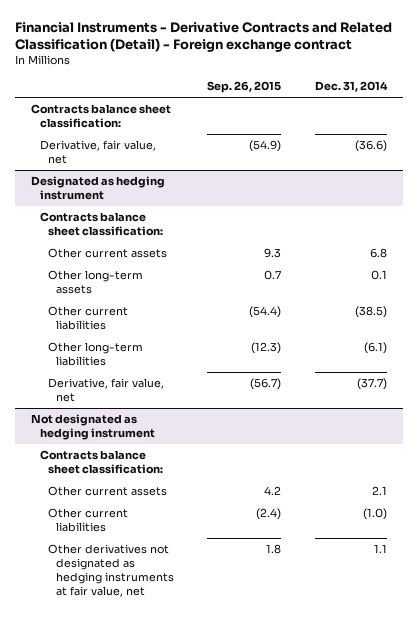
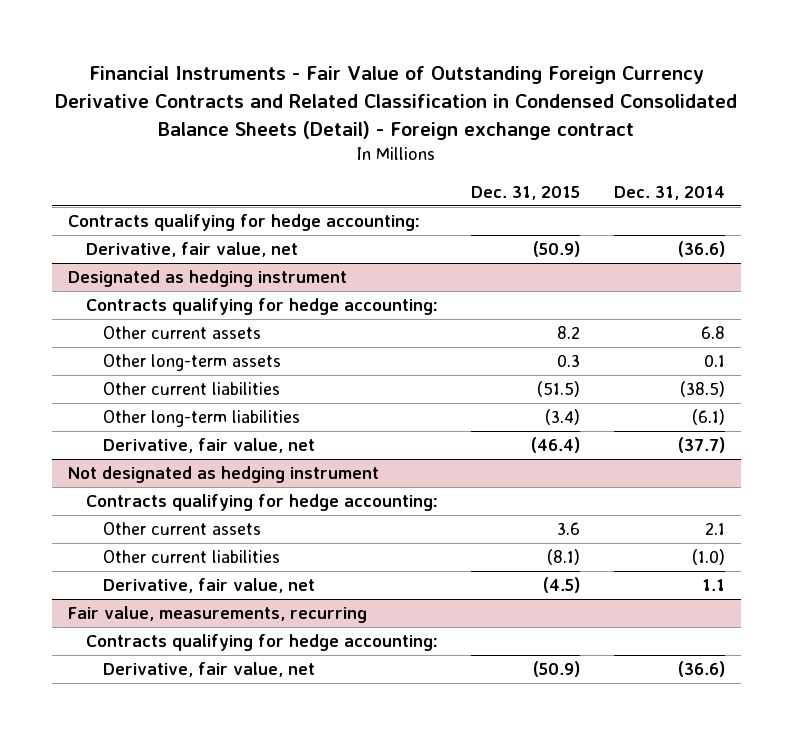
- Financial Instruments - Derivative Contracts and Related Classification (Detail) - Foreign exchange contract
+ Financial Instruments - Fair Value of Outstanding Foreign Currency Derivative Contracts and Related Classification in Condensed Consolidated Balance Sheets (Detail) - Foreign exchange contract
- | Sep. 26, 2015 | Dec. 31, 2014
+ | Dec. 31, 2015 | Dec. 31, 2014
- Contracts balance sheet classification:
+ Contracts qualifying for hedge accounting:
@ Designated as hedging instrument
- Contracts balance sheet classification:
+ Contracts qualifying for hedge accounting:
@ Not designated as hedging instrument
- Contracts balance sheet classification:
+ Contracts qualifying for hedge accounting:
- Other derivatives not designated as hedging instruments at fair value, net | 1.8 | 1.1
+ Derivative, fair value, net | (4.5) | 1.1
+ Fair value, measurements, recurring
+ Contracts qualifying for hedge accounting:
+ Derivative, fair value, net | (50.9) | (36.6)

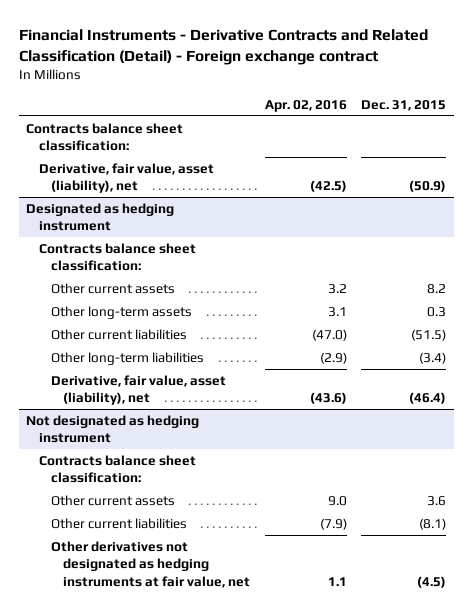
- Financial Instruments - Fair Value of Outstanding Foreign Currency Derivative Contracts and Related Classification in Condensed Consolidated Balance Sheets (Detail) - Foreign exchange contract
+ Financial Instruments - Derivative Contracts and Related Classification (Detail) - Foreign exchange contract
- | Dec. 31, 2015 | Dec. 31, 2014
+ | Apr. 02, 2016 | Dec. 31, 2015
- Contracts qualifying for hedge accounting:
- Derivative, fair value, net | (50.9) | (36.6)
+ Contracts balance sheet classification:
+ Derivative, fair value, asset (liability), net | (42.5) | (50.9)
@ Designated as hedging instrument
- Contracts qualifying for hedge accounting:
+ Contracts balance sheet classification:
- Derivative, fair value, net | (46.4) | (37.7)
+ Derivative, fair value, asset (liability), net | (43.6) | (46.4)
@ Not designated as hedging instrument
- Contracts qualifying for hedge accounting:
+ Contracts balance sheet classification:
- Derivative, fair value, net | (4.5) | 1.1
- Fair value, measurements, recurring
- Contracts qualifying for hedge accounting:
- Derivative, fair value, net | (50.9) | (36.6)
@ Not designated as hedging instrument
+ Other derivatives not designated as hedging instruments at fair value, net | 1.1 | (4.5)

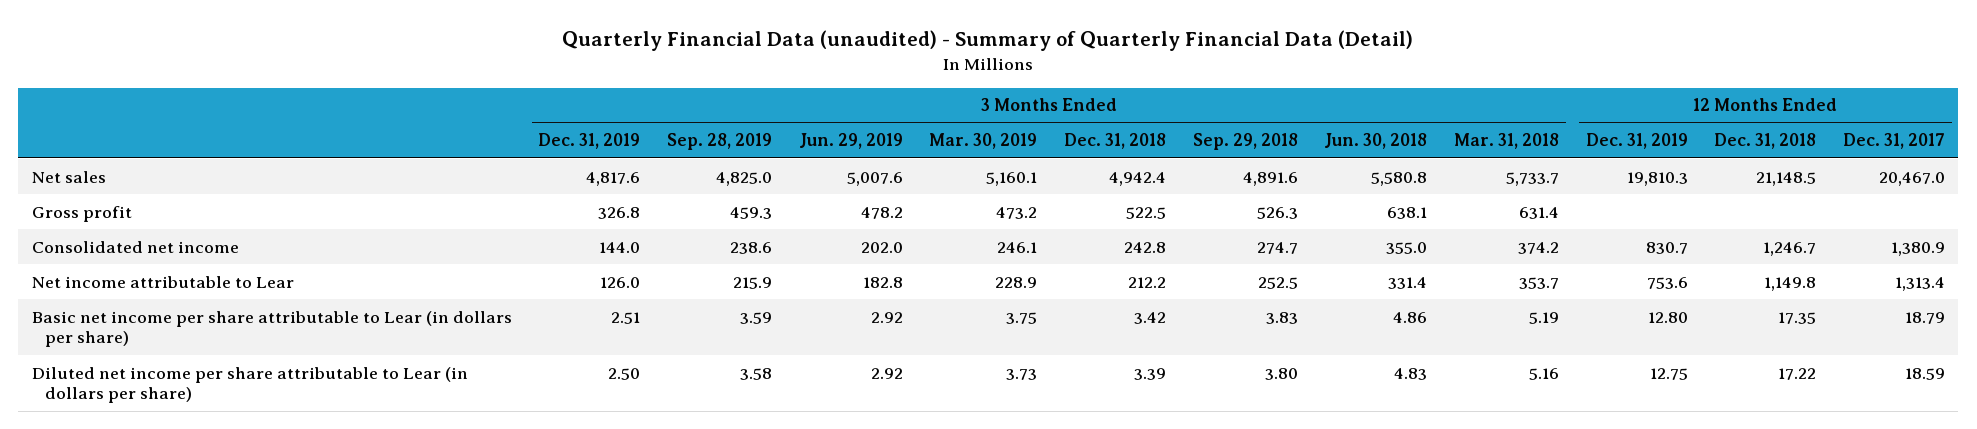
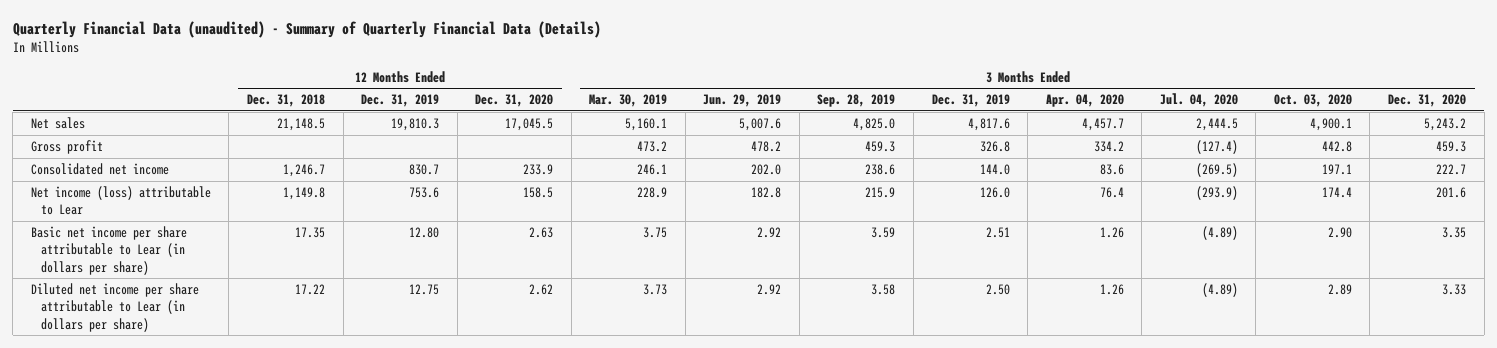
- Quarterly Financial Data (unaudited) - Summary of Quarterly Financial Data (Detail)
+ Quarterly Financial Data (unaudited) - Summary of Quarterly Financial Data (Details)
- | 3 Months Ended Dec. 31, 2019 | 3 Months Ended Sep. 28, 2019 | 3 Months Ended Jun. 29, 2019 | 3 Months Ended Mar. 30, 2019 | 3 Months Ended Dec. 31, 2018 | 3 Months Ended Sep. 29, 2018 | 3 Months Ended Jun. 30, 2018 | 3 Months Ended Mar. 31, 2018 | 12 Months Ended Dec. 31, 2019 | 12 Months Ended Dec. 31, 2018 | 12 Months Ended Dec. 31, 2017
+ | 12 Months Ended Dec. 31, 2018 | 12 Months Ended Dec. 31, 2019 | 12 Months Ended Dec. 31, 2020 | 3 Months Ended Mar. 30, 2019 | 3 Months Ended Jun. 29, 2019 | 3 Months Ended Sep. 28, 2019 | 3 Months Ended Dec. 31, 2019 | 3 Months Ended Apr. 04, 2020 | 3 Months Ended Jul. 04, 2020 | 3 Months Ended Oct. 03, 2020 | 3 Months Ended Dec. 31, 2020
- Net income attributable to Lear | 126.0 | 215.9 | 182.8 | 228.9 | 212.2 | 252.5 | 331.4 | 353.7 | 753.6 | 1,149.8 | 1,313.4
+ Net income (loss) attributable to Lear | 1,149.8 | 753.6 | 158.5 | 228.9 | 182.8 | 215.9 | 126.0 | 76.4 | (293.9) | 174.4 | 201.6

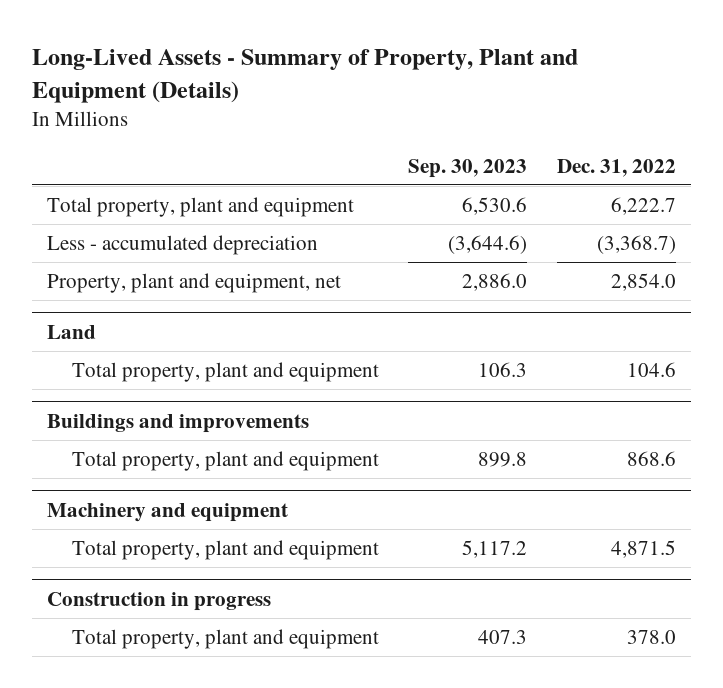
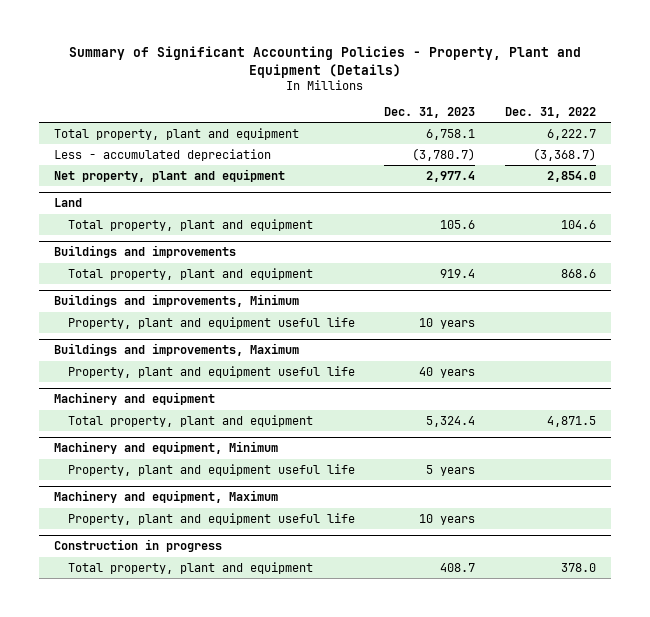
- Long-Lived Assets - Summary of Property, Plant and Equipment (Details)
+ Summary of Significant Accounting Policies - Property, Plant and Equipment (Details)
- | Sep. 30, 2023 | Dec. 31, 2022
+ | Dec. 31, 2023 | Dec. 31, 2022
- Property, plant and equipment, net | 2,886.0 | 2,854.0
+ Net property, plant and equipment | 2,977.4 | 2,854.0
+ Buildings and improvements, Minimum
+ Property, plant and equipment useful life | 10 years |
+ Buildings and improvements, Maximum
+ Property, plant and equipment useful life | 40 years |
+ Machinery and equipment, Minimum
+ Property, plant and equipment useful life | 5 years |
+ Machinery and equipment, Maximum
+ Property, plant and equipment useful life | 10 years |

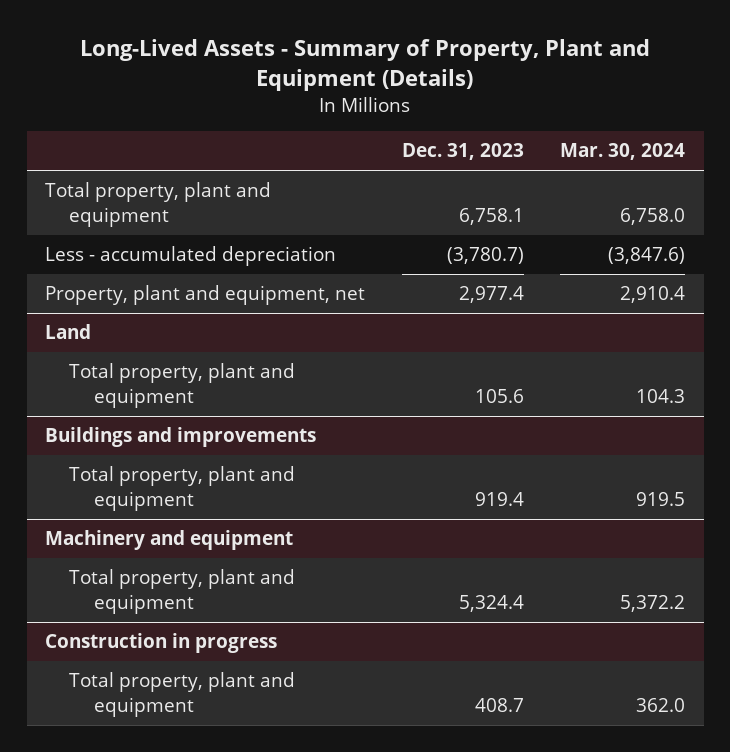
- Summary of Significant Accounting Policies - Property, Plant and Equipment (Details)
+ Long-Lived Assets - Summary of Property, Plant and Equipment (Details)
- | Dec. 31, 2023 | Dec. 31, 2022
+ | Dec. 31, 2023 | Mar. 30, 2024
- Net property, plant and equipment | 2,977.4 | 2,854.0
+ Property, plant and equipment, net | 2,977.4 | 2,910.4
- Buildings and improvements, Minimum
- Property, plant and equipment useful life | 10 years |
- Buildings and improvements, Maximum
- Property, plant and equipment useful life | 40 years |
- Machinery and equipment, Minimum
- Property, plant and equipment useful life | 5 years |
- Machinery and equipment, Maximum
- Property, plant and equipment useful life | 10 years |

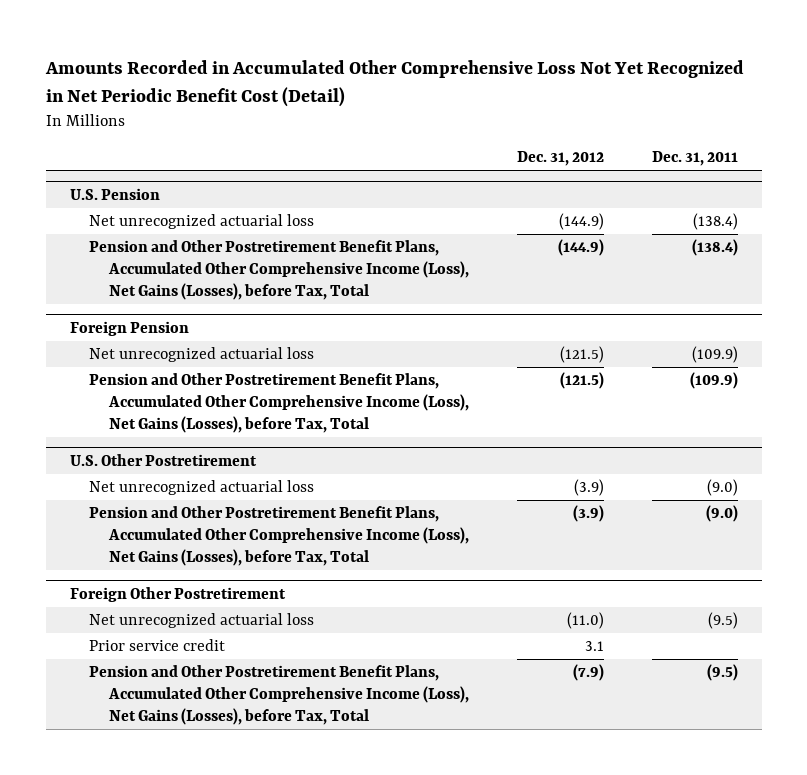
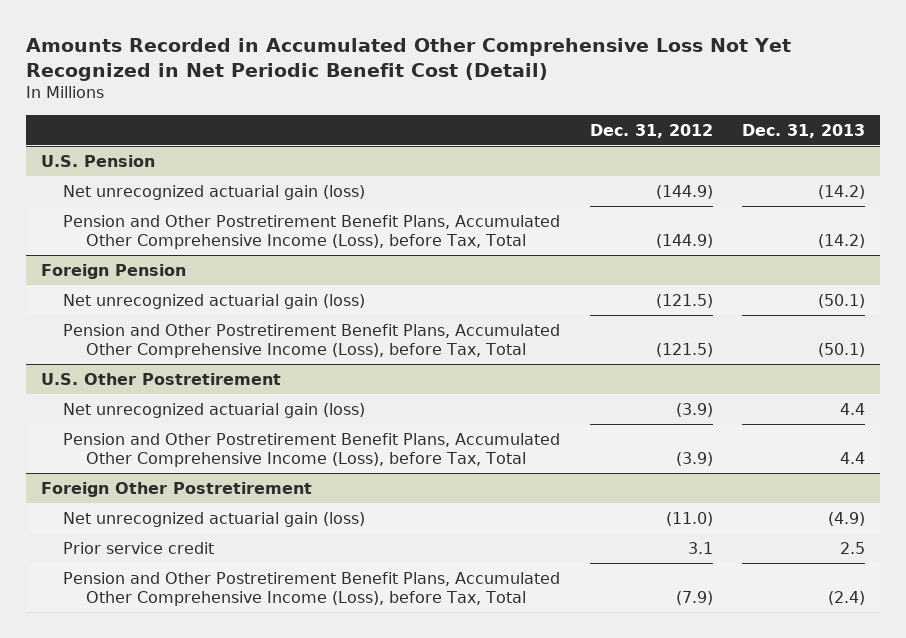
- | Dec. 31, 2012 | Dec. 31, 2011
+ | Dec. 31, 2012 | Dec. 31, 2013
@ U.S. Pension
- Net unrecognized actuarial loss | (144.9) | (138.4)
- Pension and Other Postretirement Benefit Plans, Accumulated Other Comprehensive Income (Loss), Net Gains (Losses), before Tax, Total | (144.9) | (138.4)
+ Net unrecognized actuarial gain (loss) | (144.9) | (14.2)
+ Pension and Other Postretirement Benefit Plans, Accumulated Other Comprehensive Income (Loss), before Tax, Total | (144.9) | (14.2)
@ Foreign Pension
- Net unrecognized actuarial loss | (121.5) | (109.9)
- Pension and Other Postretirement Benefit Plans, Accumulated Other Comprehensive Income (Loss), Net Gains (Losses), before Tax, Total | (121.5) | (109.9)
+ Net unrecognized actuarial gain (loss) | (121.5) | (50.1)
+ Pension and Other Postretirement Benefit Plans, Accumulated Other Comprehensive Income (Loss), before Tax, Total | (121.5) | (50.1)
@ U.S. Other Postretirement
- Net unrecognized actuarial loss | (3.9) | (9.0)
- Pension and Other Postretirement Benefit Plans, Accumulated Other Comprehensive Income (Loss), Net Gains (Losses), before Tax, Total | (3.9) | (9.0)
+ Net unrecognized actuarial gain (loss) | (3.9) | 4.4
+ Pension and Other Postretirement Benefit Plans, Accumulated Other Comprehensive Income (Loss), before Tax, Total | (3.9) | 4.4
@ Foreign Other Postretirement
- Net unrecognized actuarial loss | (11.0) | (9.5)
+ Net unrecognized actuarial gain (loss) | (11.0) | (4.9)
- Pension and Other Postretirement Benefit Plans, Accumulated Other Comprehensive Income (Loss), Net Gains (Losses), before Tax, Total | (7.9) | (9.5)
+ Pension and Other Postretirement Benefit Plans, Accumulated Other Comprehensive Income (Loss), before Tax, Total | (7.9) | (2.4)

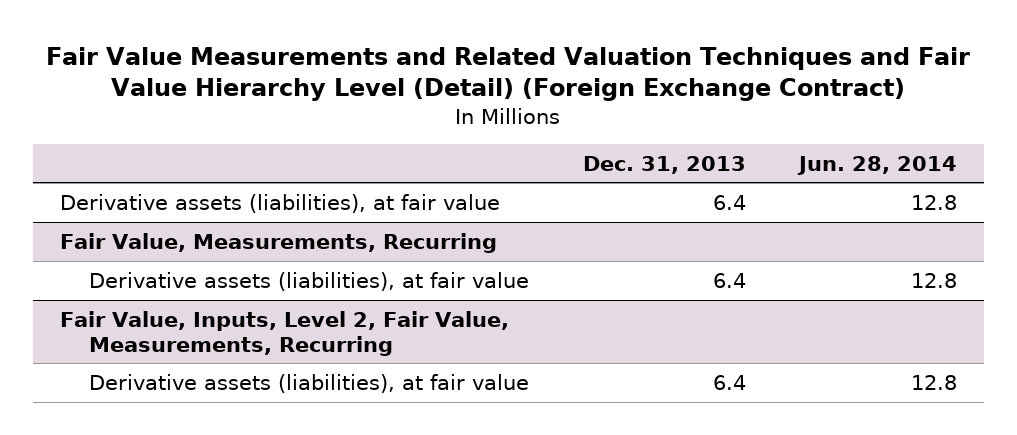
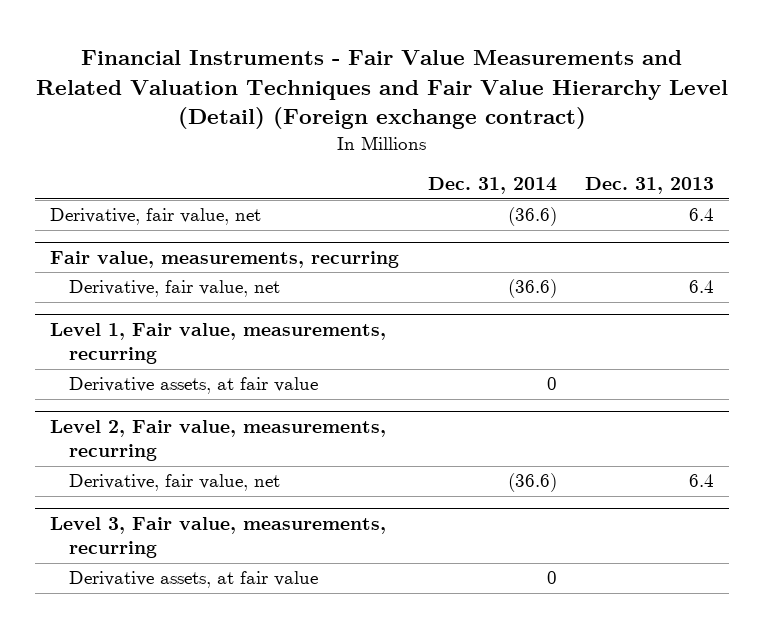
- Fair Value Measurements and Related Valuation Techniques and Fair Value Hierarchy Level (Detail) (Foreign Exchange Contract)
+ Financial Instruments - Fair Value Measurements and Related Valuation Techniques and Fair Value Hierarchy Level (Detail) (Foreign exchange contract)
- | Dec. 31, 2013 | Jun. 28, 2014
+ | Dec. 31, 2014 | Dec. 31, 2013
- Derivative assets (liabilities), at fair value | 6.4 | 12.8
- Fair Value, Measurements, Recurring
- Derivative assets (liabilities), at fair value | 6.4 | 12.8
- Fair Value, Inputs, Level 2, Fair Value, Measurements, Recurring
- Derivative assets (liabilities), at fair value | 6.4 | 12.8
+ Derivative, fair value, net | (36.6) | 6.4
+ Fair value, measurements, recurring
+ Derivative, fair value, net | (36.6) | 6.4
+ Level 1, Fair value, measurements, recurring
+ Derivative assets, at fair value | 0 |
+ Level 2, Fair value, measurements, recurring
+ Derivative, fair value, net | (36.6) | 6.4
+ Level 3, Fair value, measurements, recurring
+ Derivative assets, at fair value | 0 |

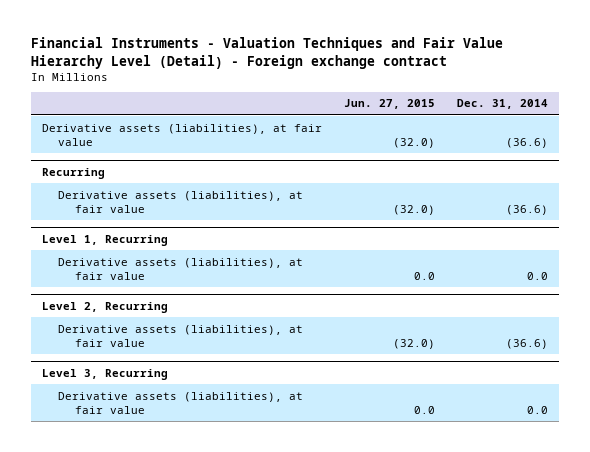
- Financial Instruments - Fair Value Measurements and Related Valuation Techniques and Fair Value Hierarchy Level (Detail) (Foreign exchange contract)
+ Financial Instruments - Valuation Techniques and Fair Value Hierarchy Level (Detail) - Foreign exchange contract
- | Dec. 31, 2014 | Dec. 31, 2013
+ | Jun. 27, 2015 | Dec. 31, 2014
- Derivative, fair value, net | (36.6) | 6.4
- Fair value, measurements, recurring
- Derivative, fair value, net | (36.6) | 6.4
- Level 1, Fair value, measurements, recurring
- Derivative assets, at fair value | 0 |
- Level 2, Fair value, measurements, recurring
- Derivative, fair value, net | (36.6) | 6.4
- Level 3, Fair value, measurements, recurring
- Derivative assets, at fair value | 0 |
+ Derivative assets (liabilities), at fair value | (32.0) | (36.6)
+ Recurring
+ Derivative assets (liabilities), at fair value | (32.0) | (36.6)
+ Level 1, Recurring
+ Derivative assets (liabilities), at fair value | 0.0 | 0.0
+ Level 2, Recurring
+ Derivative assets (liabilities), at fair value | (32.0) | (36.6)
+ Level 3, Recurring
+ Derivative assets (liabilities), at fair value | 0.0 | 0.0

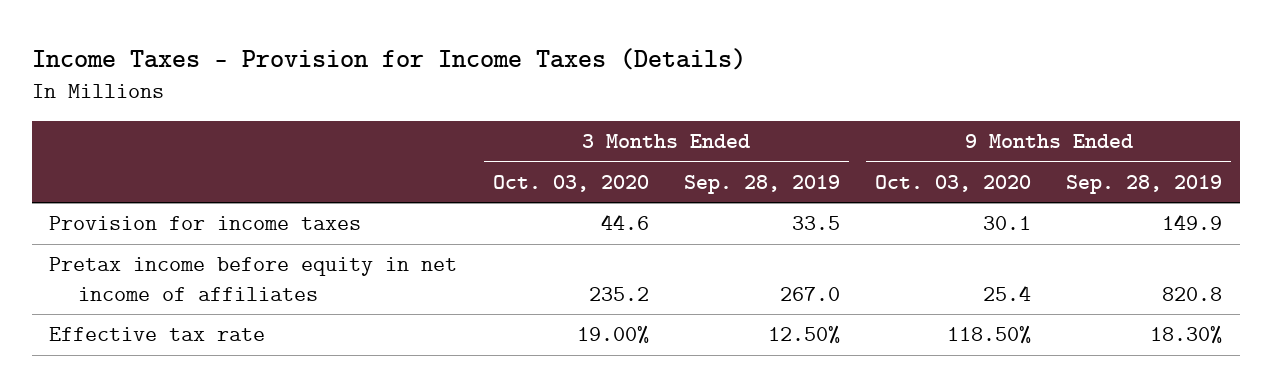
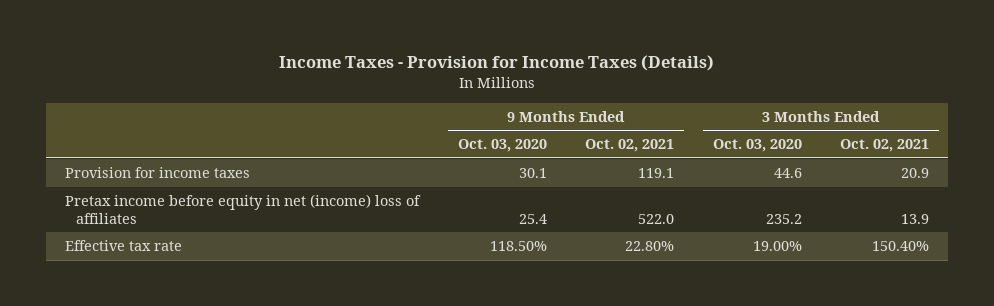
- | 3 Months Ended Oct. 03, 2020 | 3 Months Ended Sep. 28, 2019 | 9 Months Ended Oct. 03, 2020 | 9 Months Ended Sep. 28, 2019
+ | 9 Months Ended Oct. 03, 2020 | 9 Months Ended Oct. 02, 2021 | 3 Months Ended Oct. 03, 2020 | 3 Months Ended Oct. 02, 2021
- Pretax income before equity in net income of affiliates | 235.2 | 267.0 | 25.4 | 820.8
+ Pretax income before equity in net (income) loss of affiliates | 25.4 | 522.0 | 235.2 | 13.9

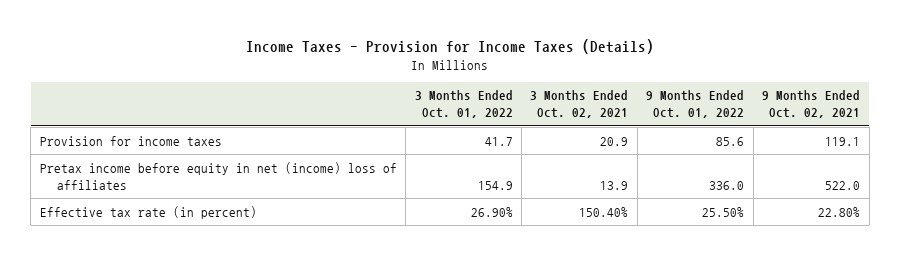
- | 9 Months Ended Oct. 03, 2020 | 9 Months Ended Oct. 02, 2021 | 3 Months Ended Oct. 03, 2020 | 3 Months Ended Oct. 02, 2021
+ | 3 Months Ended Oct. 01, 2022 | 3 Months Ended Oct. 02, 2021 | 9 Months Ended Oct. 01, 2022 | 9 Months Ended Oct. 02, 2021
- Effective tax rate | 118.50% | 22.80% | 19.00% | 150.40%
+ Effective tax rate (in percent) | 26.90% | 150.40% | 25.50% | 22.80%

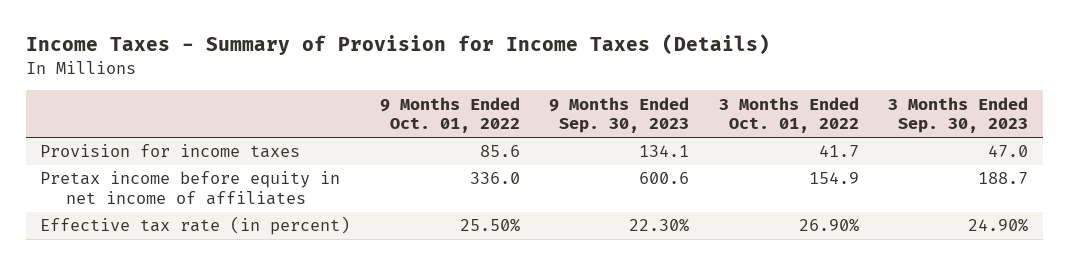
- Income Taxes - Provision for Income Taxes (Details)
+ Income Taxes - Summary of Provision for Income Taxes (Details)
- | 3 Months Ended Oct. 01, 2022 | 3 Months Ended Oct. 02, 2021 | 9 Months Ended Oct. 01, 2022 | 9 Months Ended Oct. 02, 2021
+ | 9 Months Ended Oct. 01, 2022 | 9 Months Ended Sep. 30, 2023 | 3 Months Ended Oct. 01, 2022 | 3 Months Ended Sep. 30, 2023
- Pretax income before equity in net (income) loss of affiliates | 154.9 | 13.9 | 336.0 | 522.0
+ Pretax income before equity in net income of affiliates | 336.0 | 600.6 | 154.9 | 188.7

